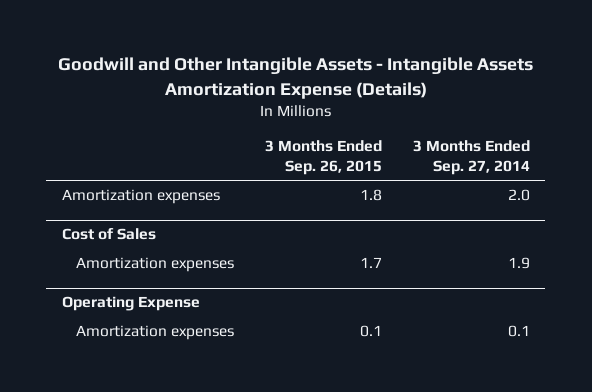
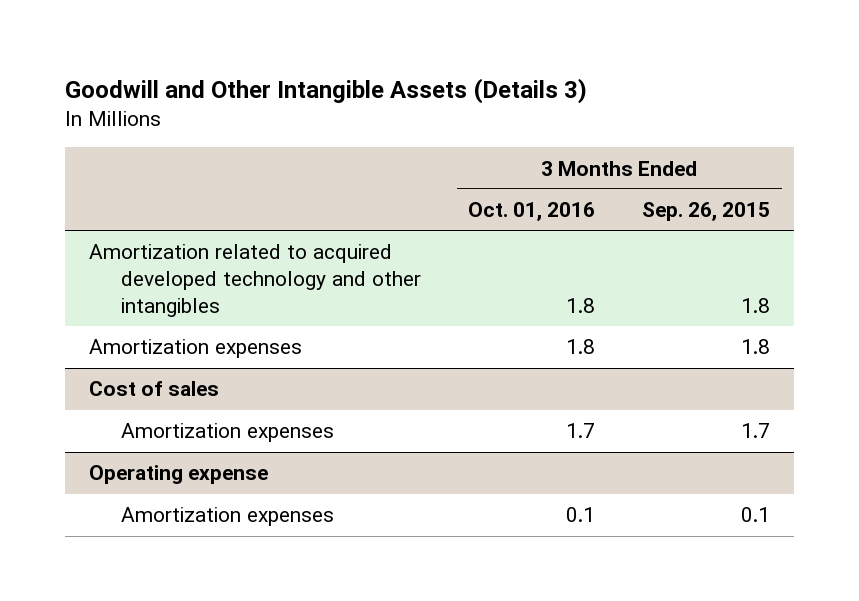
- Goodwill and Other Intangible Assets - Intangible Assets Amortization Expense (Details)
+ Goodwill and Other Intangible Assets (Details 3)
- | 3 Months Ended Sep. 26, 2015 | 3 Months Ended Sep. 27, 2014
+ | 3 Months Ended Oct. 01, 2016 | 3 Months Ended Sep. 26, 2015
+ Amortization related to acquired developed technology and other intangibles | 1.8 | 1.8
- Cost of Sales
+ Cost of sales
- Operating Expense
+ Operating expense

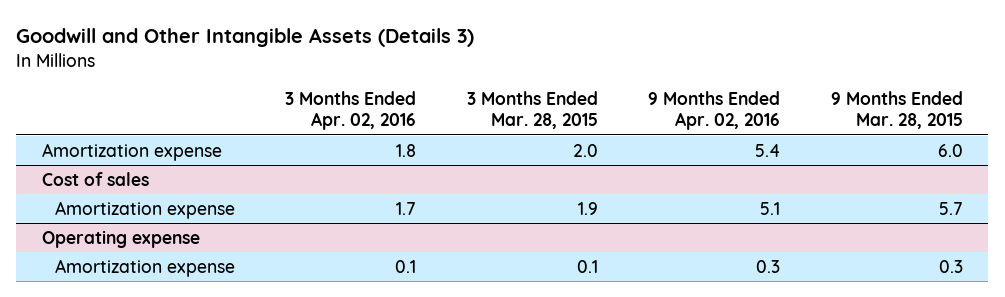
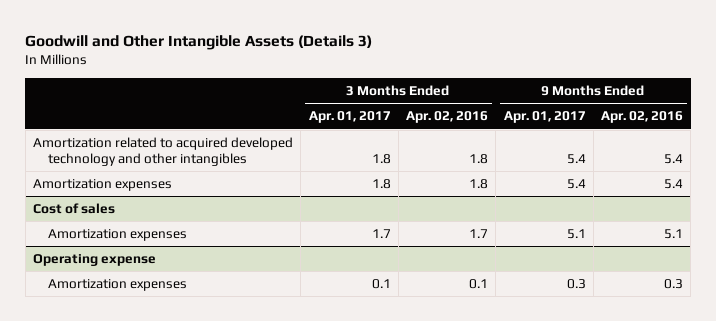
- | 3 Months Ended Apr. 02, 2016 | 3 Months Ended Mar. 28, 2015 | 9 Months Ended Apr. 02, 2016 | 9 Months Ended Mar. 28, 2015
+ | 3 Months Ended Apr. 01, 2017 | 3 Months Ended Apr. 02, 2016 | 9 Months Ended Apr. 01, 2017 | 9 Months Ended Apr. 02, 2016
- Amortization expense | 1.8 | 2.0 | 5.4 | 6.0
+ Amortization related to acquired developed technology and other intangibles | 1.8 | 1.8 | 5.4 | 5.4
+ Amortization expenses | 1.8 | 1.8 | 5.4 | 5.4
@ Cost of sales
- Amortization expense | 1.7 | 1.9 | 5.1 | 5.7
+ Amortization expenses | 1.7 | 1.7 | 5.1 | 5.1
@ Operating expense
- Amortization expense | 0.1 | 0.1 | 0.3 | 0.3
+ Amortization expenses | 0.1 | 0.1 | 0.3 | 0.3

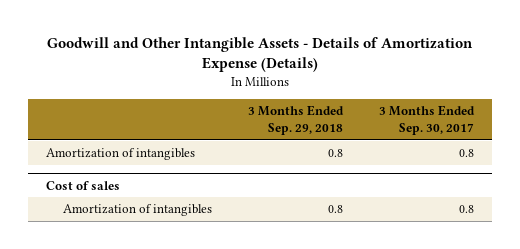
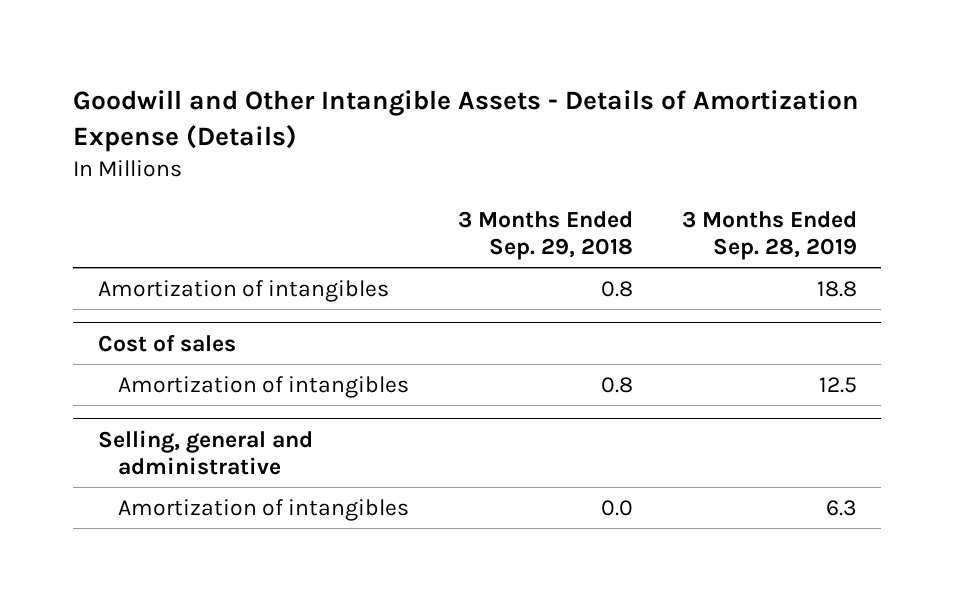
- | 3 Months Ended Sep. 29, 2018 | 3 Months Ended Sep. 30, 2017
+ | 3 Months Ended Sep. 29, 2018 | 3 Months Ended Sep. 28, 2019
+ Selling, general and administrative
+ Amortization of intangibles | 0.0 | 6.3

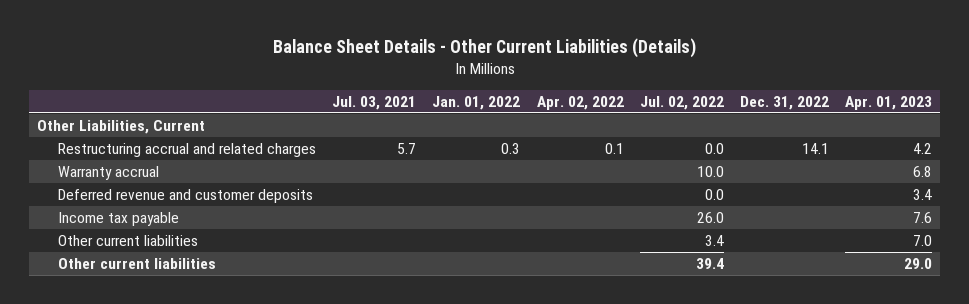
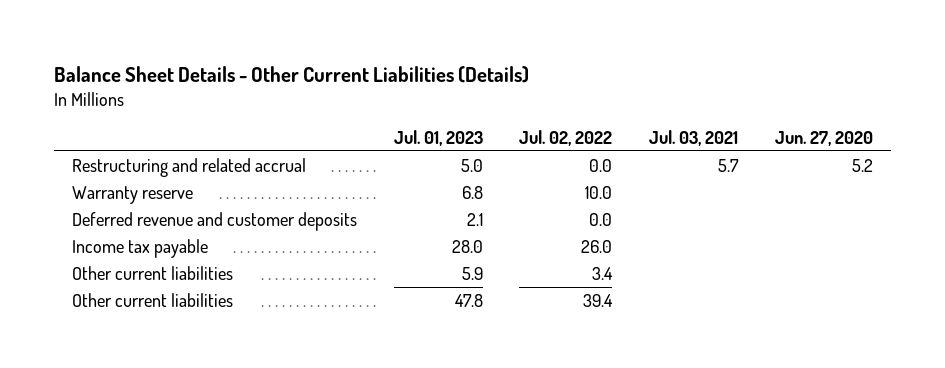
- | Jul. 03, 2021 | Jan. 01, 2022 | Apr. 02, 2022 | Jul. 02, 2022 | Dec. 31, 2022 | Apr. 01, 2023
+ | Jul. 01, 2023 | Jul. 02, 2022 | Jul. 03, 2021 | Jun. 27, 2020
- Other Liabilities, Current
- Restructuring accrual and related charges | 5.7 | 0.3 | 0.1 | 0.0 | 14.1 | 4.2
- Warranty accrual | | | | 10.0 | | 6.8
+ Restructuring and related accrual | 5.0 | 0.0 | 5.7 | 5.2
+ Warranty reserve | 6.8 | 10.0 | |

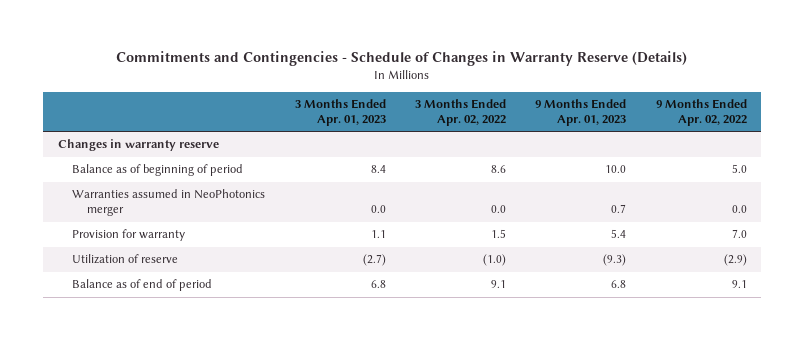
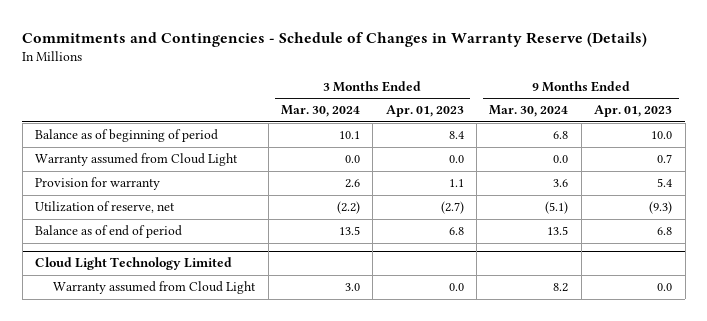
- | 3 Months Ended Apr. 01, 2023 | 3 Months Ended Apr. 02, 2022 | 9 Months Ended Apr. 01, 2023 | 9 Months Ended Apr. 02, 2022
+ | 3 Months Ended Mar. 30, 2024 | 3 Months Ended Apr. 01, 2023 | 9 Months Ended Mar. 30, 2024 | 9 Months Ended Apr. 01, 2023
- Changes in warranty reserve
- Warranties assumed in NeoPhotonics merger | 0.0 | 0.0 | 0.7 | 0.0
+ Warranty assumed from Cloud Light | 0.0 | 0.0 | 0.0 | 0.7
- Utilization of reserve | (2.7) | (1.0) | (9.3) | (2.9)
+ Utilization of reserve, net | (2.2) | (2.7) | (5.1) | (9.3)
+ Cloud Light Technology Limited
+ Warranty assumed from Cloud Light | 3.0 | 0.0 | 8.2 | 0.0

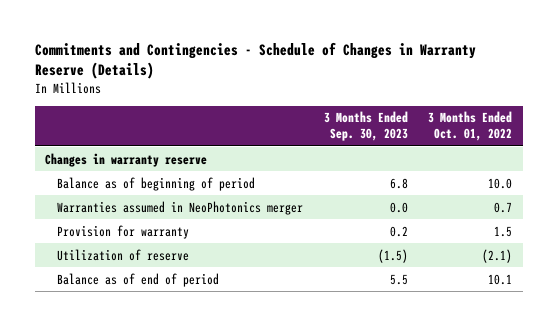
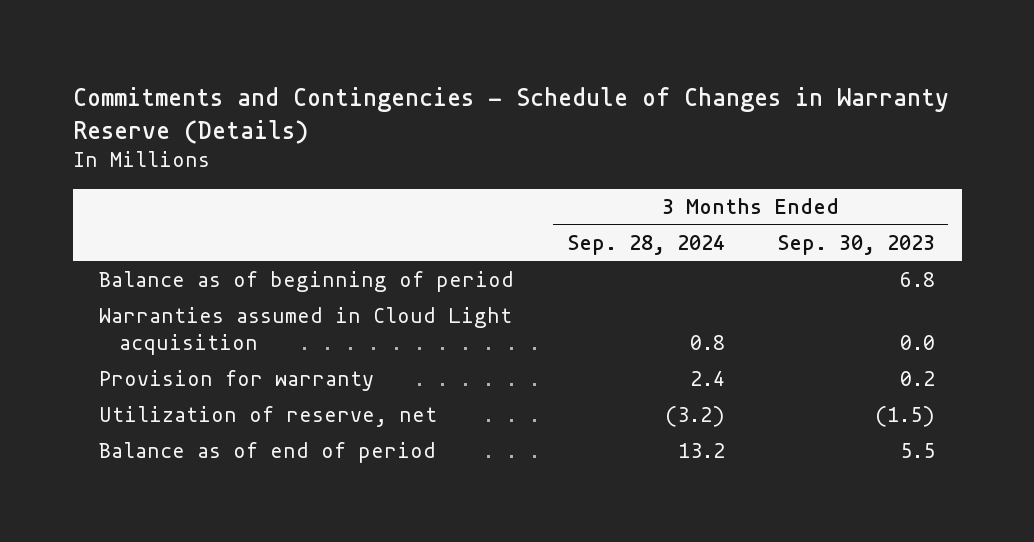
- | 3 Months Ended Sep. 30, 2023 | 3 Months Ended Oct. 01, 2022
+ | 3 Months Ended Sep. 28, 2024 | 3 Months Ended Sep. 30, 2023
- Changes in warranty reserve
- Warranties assumed in NeoPhotonics merger | 0.0 | 0.7
+ Warranties assumed in Cloud Light acquisition | 0.8 | 0.0
- Utilization of reserve | (1.5) | (2.1)
+ Utilization of reserve, net | (3.2) | (1.5)

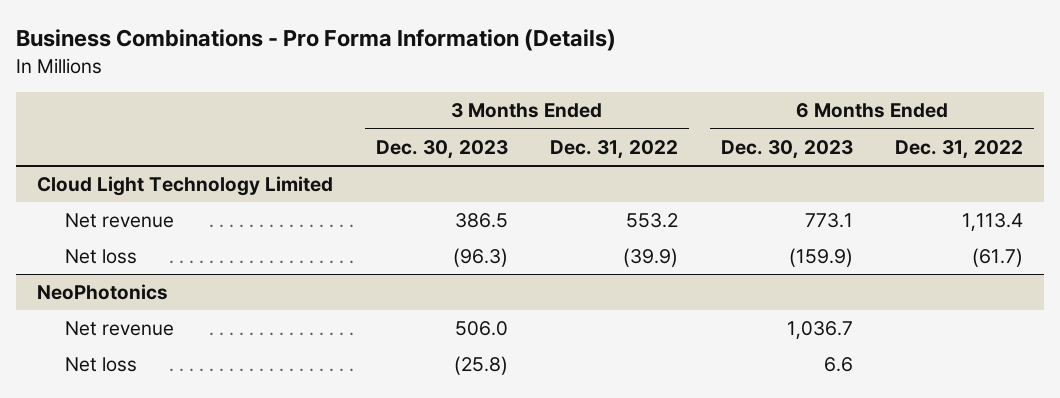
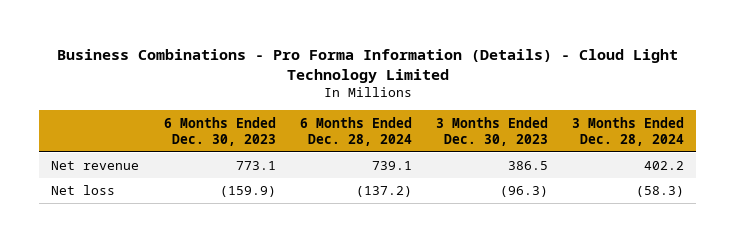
- Business Combinations - Pro Forma Information (Details)
+ Business Combinations - Pro Forma Information (Details) - Cloud Light Technology Limited
- | 3 Months Ended Dec. 30, 2023 | 3 Months Ended Dec. 31, 2022 | 6 Months Ended Dec. 30, 2023 | 6 Months Ended Dec. 31, 2022
+ | 6 Months Ended Dec. 30, 2023 | 6 Months Ended Dec. 28, 2024 | 3 Months Ended Dec. 30, 2023 | 3 Months Ended Dec. 28, 2024
- Cloud Light Technology Limited
- NeoPhotonics
- Net revenue | 506.0 | | 1,036.7 |
- Net loss | (25.8) | | 6.6 |

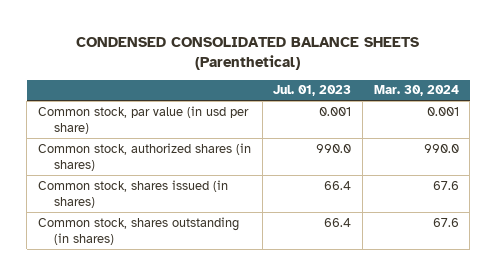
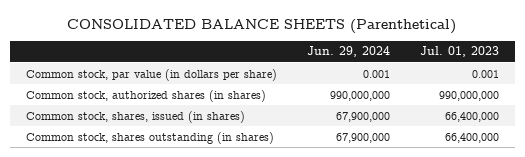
- CONDENSED CONSOLIDATED BALANCE SHEETS (Parenthetical)
+ CONSOLIDATED BALANCE SHEETS (Parenthetical)
- | Jul. 01, 2023 | Mar. 30, 2024
+ | Jun. 29, 2024 | Jul. 01, 2023
- Common stock, par value (in usd per share) | 0.001 | 0.001
- Common stock, authorized shares (in shares) | 990.0 | 990.0
- Common stock, shares issued (in shares) | 66.4 | 67.6
- Common stock, shares outstanding (in shares) | 66.4 | 67.6
+ Common stock, par value (in dollars per share) | 0.001 | 0.001
+ Common stock, authorized shares (in shares) | 990,000,000 | 990,000,000
+ Common stock, shares, issued (in shares) | 67,900,000 | 66,400,000
+ Common stock, shares outstanding (in shares) | 67,900,000 | 66,400,000

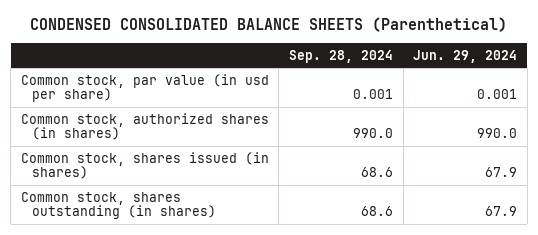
- CONSOLIDATED BALANCE SHEETS (Parenthetical)
+ CONDENSED CONSOLIDATED BALANCE SHEETS (Parenthetical)
- | Jun. 29, 2024 | Jul. 01, 2023
+ | Sep. 28, 2024 | Jun. 29, 2024
- Common stock, par value (in dollars per share) | 0.001 | 0.001
- Common stock, authorized shares (in shares) | 990,000,000 | 990,000,000
- Common stock, shares, issued (in shares) | 67,900,000 | 66,400,000
- Common stock, shares outstanding (in shares) | 67,900,000 | 66,400,000
+ Common stock, par value (in usd per share) | 0.001 | 0.001
+ Common stock, authorized shares (in shares) | 990.0 | 990.0
+ Common stock, shares issued (in shares) | 68.6 | 67.9
+ Common stock, shares outstanding (in shares) | 68.6 | 67.9

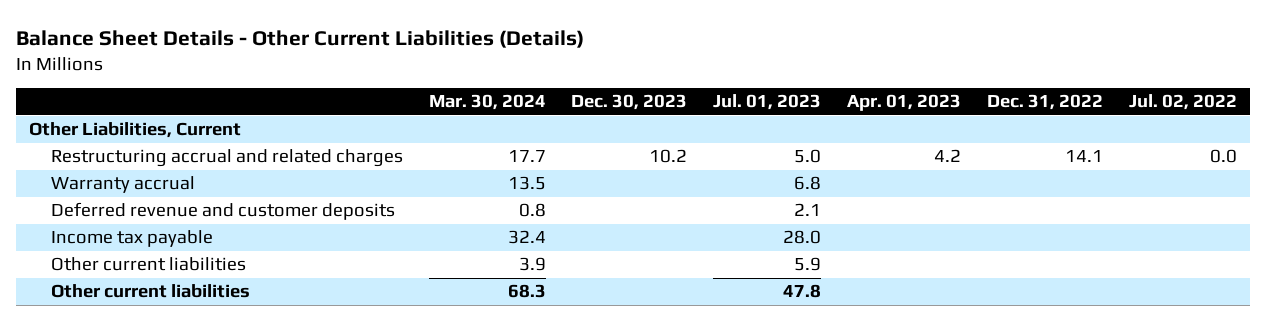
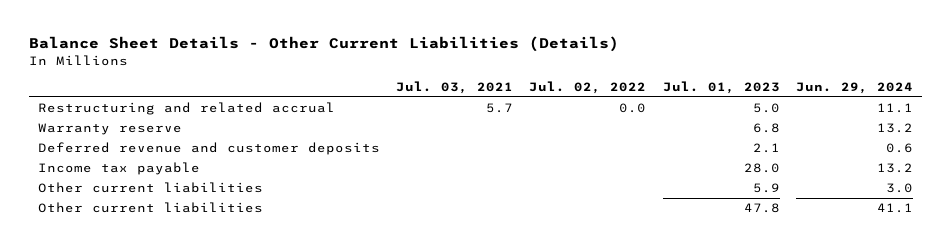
- | Mar. 30, 2024 | Dec. 30, 2023 | Jul. 01, 2023 | Apr. 01, 2023 | Dec. 31, 2022 | Jul. 02, 2022
+ | Jul. 03, 2021 | Jul. 02, 2022 | Jul. 01, 2023 | Jun. 29, 2024
- Other Liabilities, Current
- Restructuring accrual and related charges | 17.7 | 10.2 | 5.0 | 4.2 | 14.1 | 0.0
- Warranty accrual | 13.5 | | 6.8 | | |
+ Restructuring and related accrual | 5.7 | 0.0 | 5.0 | 11.1
+ Warranty reserve | | | 6.8 | 13.2

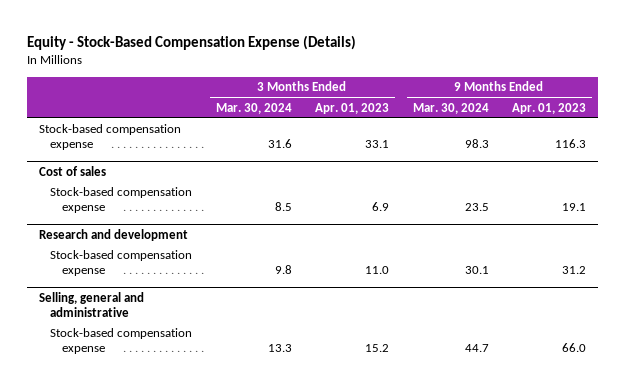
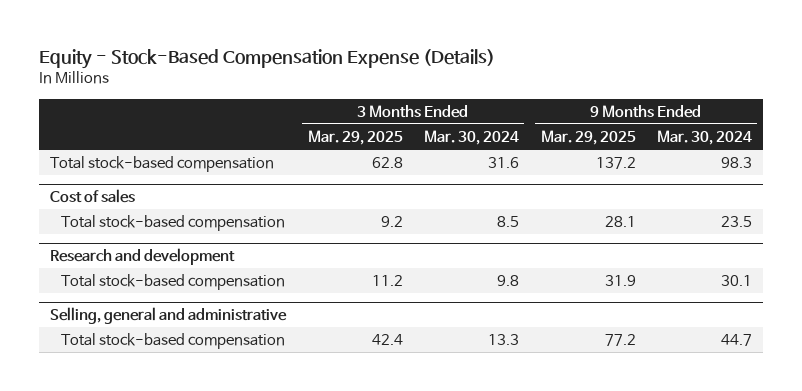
- | 3 Months Ended Mar. 30, 2024 | 3 Months Ended Apr. 01, 2023 | 9 Months Ended Mar. 30, 2024 | 9 Months Ended Apr. 01, 2023
+ | 3 Months Ended Mar. 29, 2025 | 3 Months Ended Mar. 30, 2024 | 9 Months Ended Mar. 29, 2025 | 9 Months Ended Mar. 30, 2024
- Stock-based compensation expense | 31.6 | 33.1 | 98.3 | 116.3
+ Total stock-based compensation | 62.8 | 31.6 | 137.2 | 98.3
@ Cost of sales
- Stock-based compensation expense | 8.5 | 6.9 | 23.5 | 19.1
+ Total stock-based compensation | 9.2 | 8.5 | 28.1 | 23.5
@ Research and development
- Stock-based compensation expense | 9.8 | 11.0 | 30.1 | 31.2
+ Total stock-based compensation | 11.2 | 9.8 | 31.9 | 30.1
@ Selling, general and administrative
- Stock-based compensation expense | 13.3 | 15.2 | 44.7 | 66.0
+ Total stock-based compensation | 42.4 | 13.3 | 77.2 | 44.7

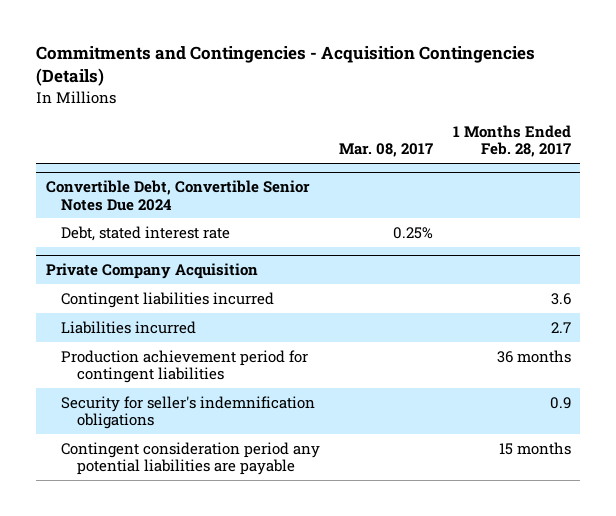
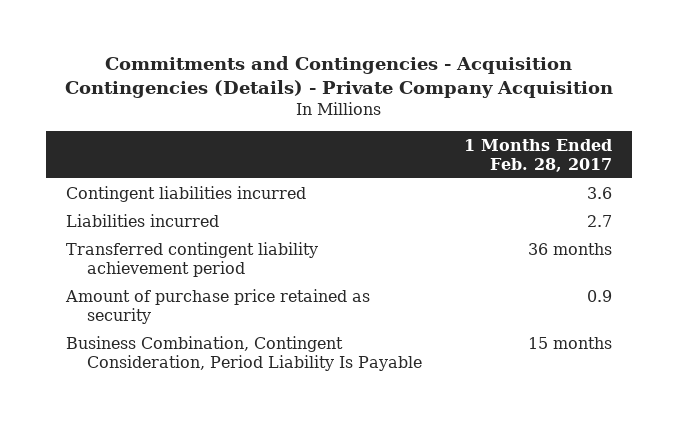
- Commitments and Contingencies - Acquisition Contingencies (Details)
+ Commitments and Contingencies - Acquisition Contingencies (Details) - Private Company Acquisition
- | Mar. 08, 2017 | 1 Months Ended Feb. 28, 2017
+ | 1 Months Ended Feb. 28, 2017
- Convertible Debt, Convertible Senior Notes Due 2024
- Debt, stated interest rate | 0.25% |
- Private Company Acquisition
- Production achievement period for contingent liabilities | | 36 months
- Security for seller's indemnification obligations | | 0.9
- Contingent consideration period any potential liabilities are payable | | 15 months
+ Transferred contingent liability achievement period | 36 months
+ Amount of purchase price retained as security | 0.9
+ Business Combination, Contingent Consideration, Period Liability Is Payable | 15 months

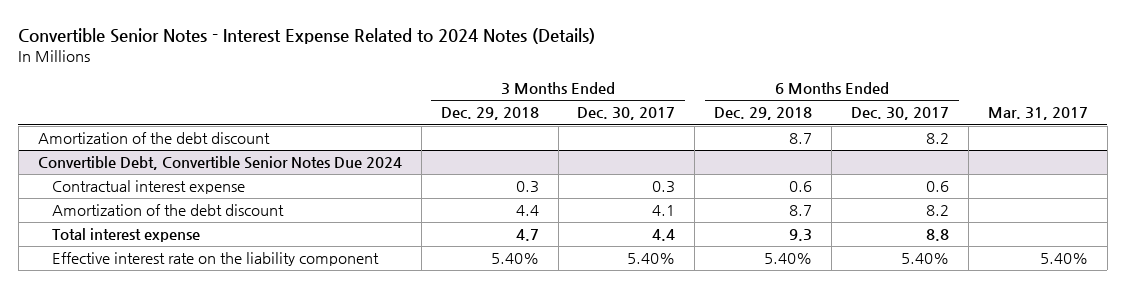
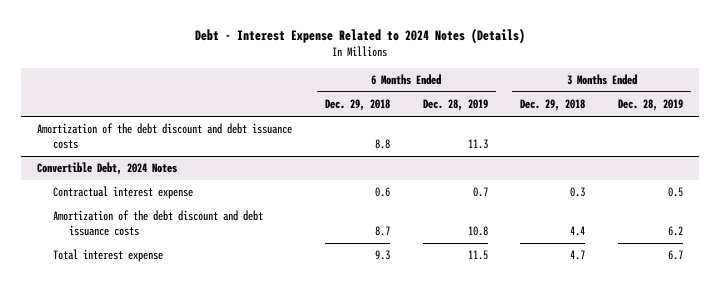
- Convertible Senior Notes - Interest Expense Related to 2024 Notes (Details)
+ Debt - Interest Expense Related to 2024 Notes (Details)
- | 3 Months Ended Dec. 29, 2018 | 3 Months Ended Dec. 30, 2017 | 6 Months Ended Dec. 29, 2018 | 6 Months Ended Dec. 30, 2017 | Mar. 31, 2017
+ | 6 Months Ended Dec. 29, 2018 | 6 Months Ended Dec. 28, 2019 | 3 Months Ended Dec. 29, 2018 | 3 Months Ended Dec. 28, 2019
- Amortization of the debt discount | | | 8.7 | 8.2 |
- Convertible Debt, Convertible Senior Notes Due 2024
+ Amortization of the debt discount and debt issuance costs | 8.8 | 11.3 | |
+ Convertible Debt, 2024 Notes
- Amortization of the debt discount | 4.4 | 4.1 | 8.7 | 8.2 |
+ Amortization of the debt discount and debt issuance costs | 8.7 | 10.8 | 4.4 | 6.2
- Effective interest rate on the liability component | 5.40% | 5.40% | 5.40% | 5.40% | 5.40%

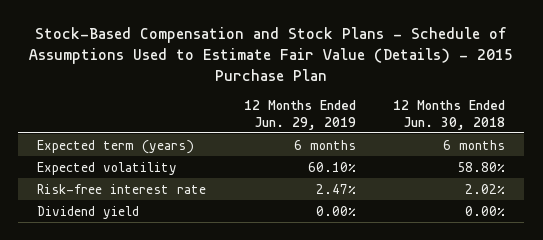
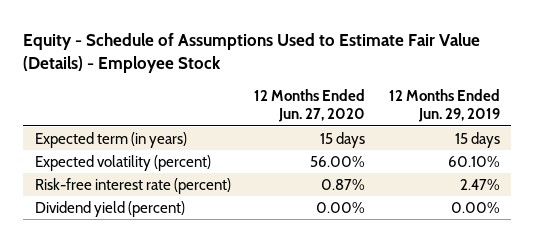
- Stock-Based Compensation and Stock Plans - Schedule of Assumptions Used to Estimate Fair Value (Details) - 2015 Purchase Plan
+ Equity - Schedule of Assumptions Used to Estimate Fair Value (Details) - Employee Stock
- | 12 Months Ended Jun. 29, 2019 | 12 Months Ended Jun. 30, 2018
+ | 12 Months Ended Jun. 27, 2020 | 12 Months Ended Jun. 29, 2019
- Expected term (years) | 6 months | 6 months
- Expected volatility | 60.10% | 58.80%
- Risk-free interest rate | 2.47% | 2.02%
- Dividend yield | 0.00% | 0.00%
+ Expected term (in years) | 15 days | 15 days
+ Expected volatility (percent) | 56.00% | 60.10%
+ Risk-free interest rate (percent) | 0.87% | 2.47%
+ Dividend yield (percent) | 0.00% | 0.00%

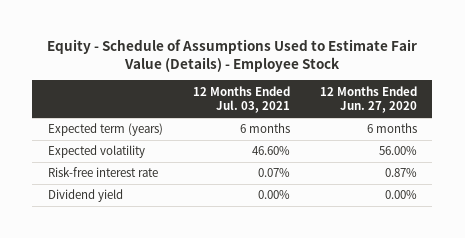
- | 12 Months Ended Jun. 27, 2020 | 12 Months Ended Jun. 29, 2019
+ | 12 Months Ended Jul. 03, 2021 | 12 Months Ended Jun. 27, 2020
- Expected term (in years) | 15 days | 15 days
- Expected volatility (percent) | 56.00% | 60.10%
- Risk-free interest rate (percent) | 0.87% | 2.47%
- Dividend yield (percent) | 0.00% | 0.00%
+ Expected term (years) | 6 months | 6 months
+ Expected volatility | 46.60% | 56.00%
+ Risk-free interest rate | 0.07% | 0.87%
+ Dividend yield | 0.00% | 0.00%

